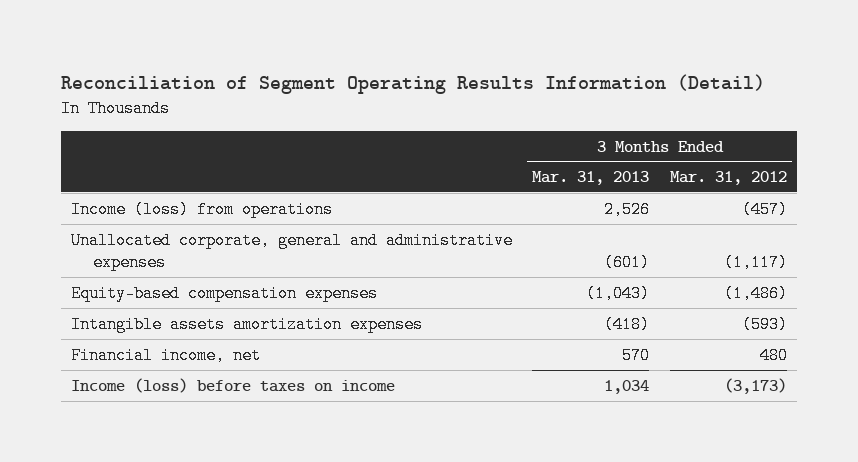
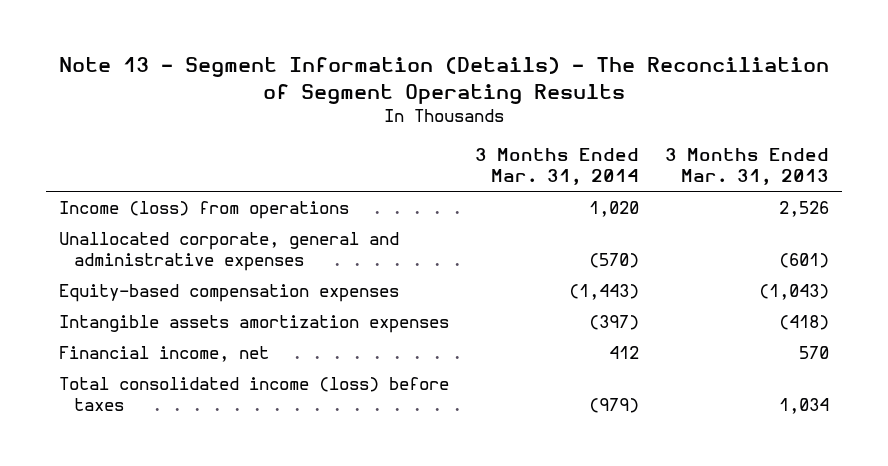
- Reconciliation of Segment Operating Results Information (Detail)
+ Note 13 - Segment Information (Details) - The Reconciliation of Segment Operating Results
- | 3 Months Ended Mar. 31, 2013 | 3 Months Ended Mar. 31, 2012
+ | 3 Months Ended Mar. 31, 2014 | 3 Months Ended Mar. 31, 2013
- Income (loss) before taxes on income | 1,034 | (3,173)
+ Total consolidated income (loss) before taxes | (979) | 1,034

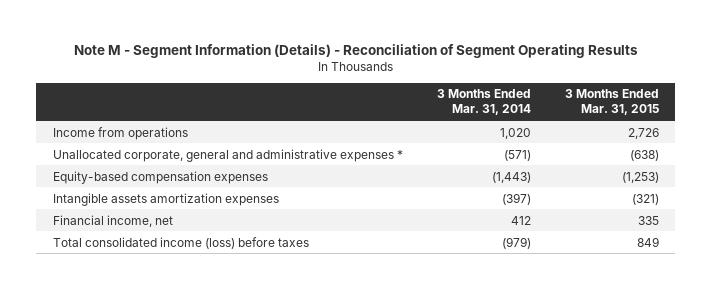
- Note 13 - Segment Information (Details) - The Reconciliation of Segment Operating Results
+ Note M - Segment Information (Details) - Reconciliation of Segment Operating Results
- | 3 Months Ended Mar. 31, 2014 | 3 Months Ended Mar. 31, 2013
+ | 3 Months Ended Mar. 31, 2014 | 3 Months Ended Mar. 31, 2015
- Income (loss) from operations | 1,020 | 2,526
- Unallocated corporate, general and administrative expenses | (570) | (601)
+ Income from operations | 1,020 | 2,726
+ Unallocated corporate, general and administrative expenses * | (571) | (638)

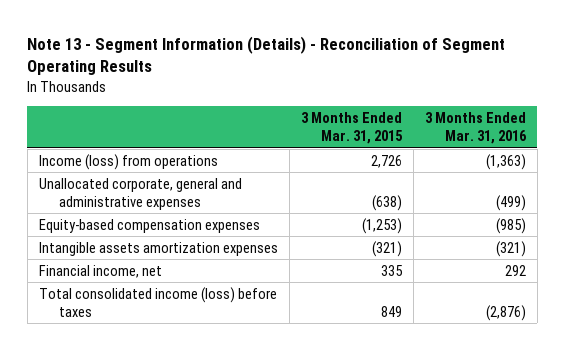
- Note M - Segment Information (Details) - Reconciliation of Segment Operating Results
+ Note 13 - Segment Information (Details) - Reconciliation of Segment Operating Results
- | 3 Months Ended Mar. 31, 2014 | 3 Months Ended Mar. 31, 2015
+ | 3 Months Ended Mar. 31, 2015 | 3 Months Ended Mar. 31, 2016
- Income from operations | 1,020 | 2,726
- Unallocated corporate, general and administrative expenses * | (571) | (638)
+ Income (loss) from operations | 2,726 | (1,363)
+ Unallocated corporate, general and administrative expenses | (638) | (499)

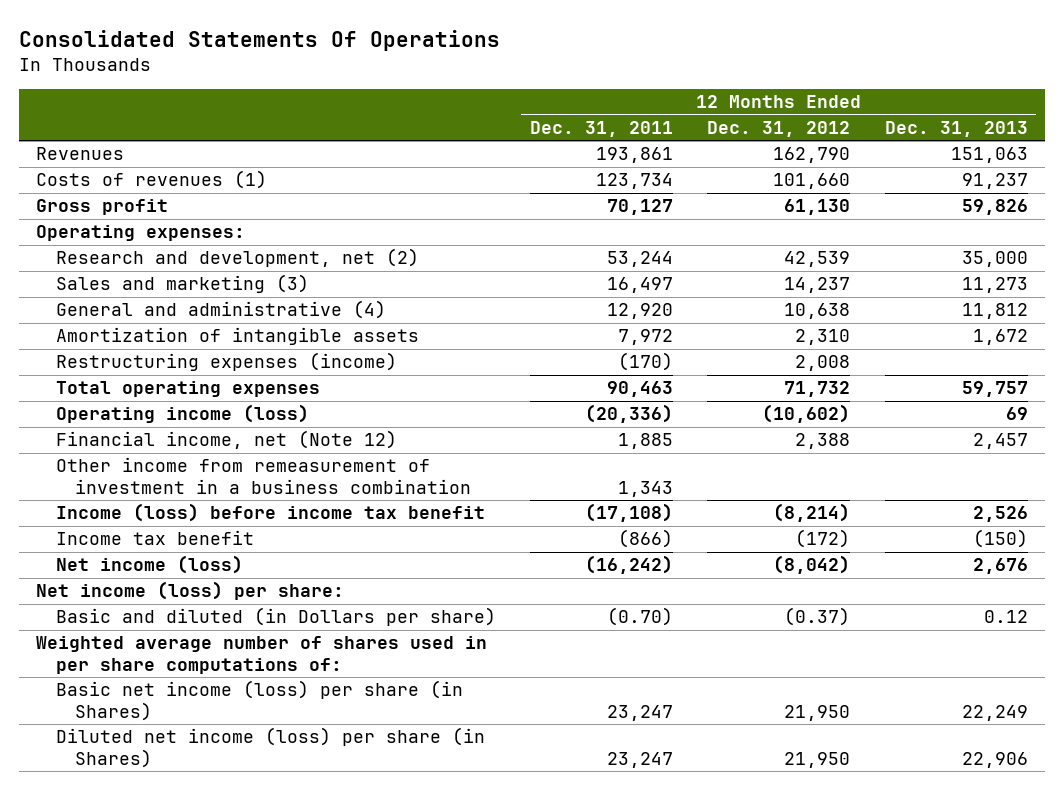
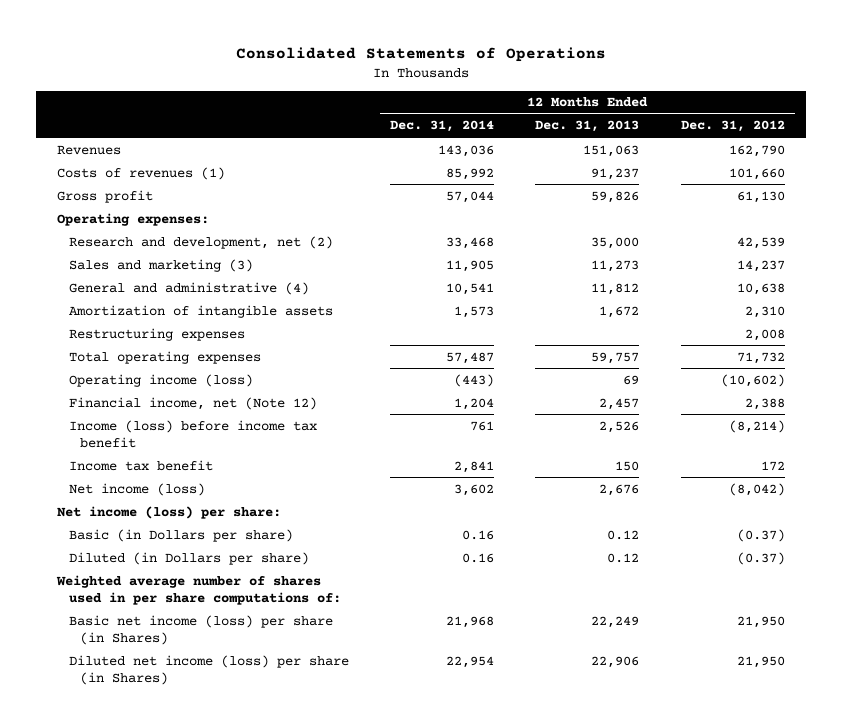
- Consolidated Statements Of Operations
+ Consolidated Statements of Operations
- | 12 Months Ended Dec. 31, 2011 | 12 Months Ended Dec. 31, 2012 | 12 Months Ended Dec. 31, 2013
+ | 12 Months Ended Dec. 31, 2014 | 12 Months Ended Dec. 31, 2013 | 12 Months Ended Dec. 31, 2012
- Restructuring expenses (income) | (170) | 2,008 |
+ Restructuring expenses | | | 2,008
- Other income from remeasurement of investment in a business combination | 1,343 | |
- Income tax benefit | (866) | (172) | (150)
+ Income tax benefit | 2,841 | 150 | 172
- Basic and diluted (in Dollars per share) | (0.70) | (0.37) | 0.12
+ Basic (in Dollars per share) | 0.16 | 0.12 | (0.37)
+ Diluted (in Dollars per share) | 0.16 | 0.12 | (0.37)

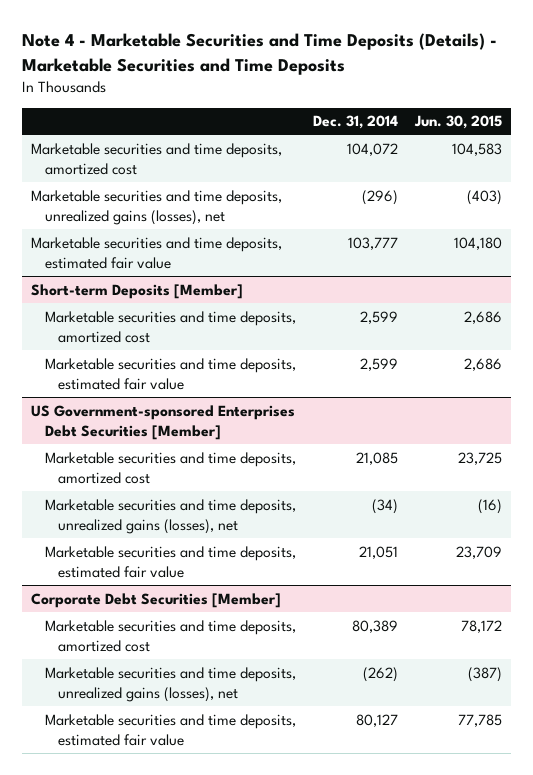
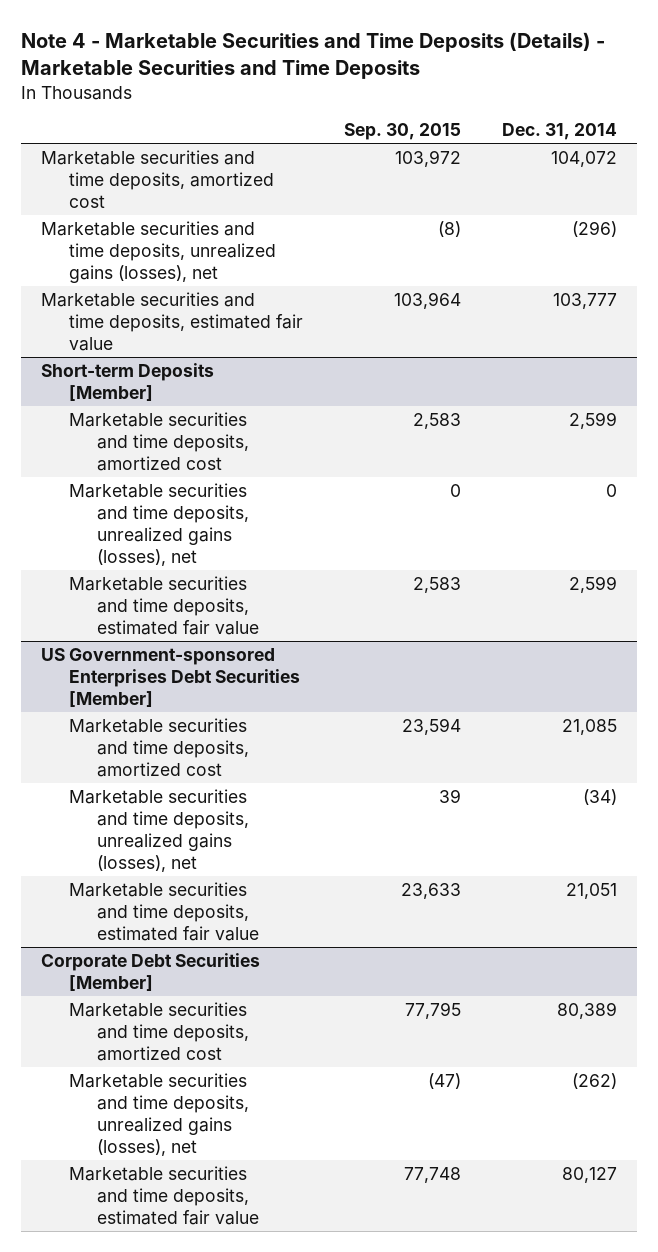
- | Dec. 31, 2014 | Jun. 30, 2015
+ | Sep. 30, 2015 | Dec. 31, 2014
@ Short-term Deposits [Member]
+ Marketable securities and time deposits, unrealized gains (losses), net | 0 | 0

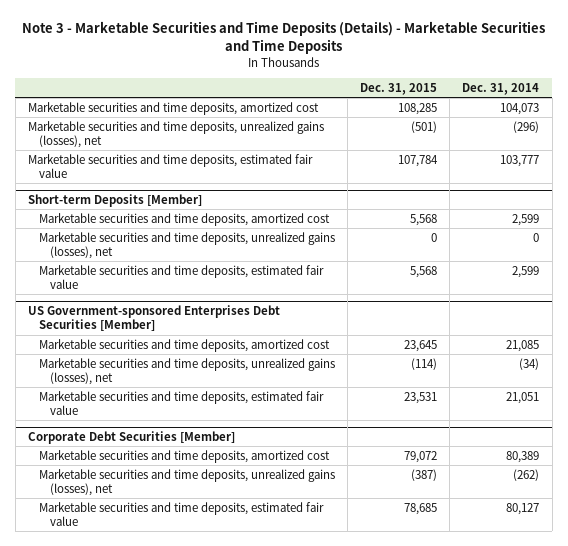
- Note 4 - Marketable Securities and Time Deposits (Details) - Marketable Securities and Time Deposits
+ Note 3 - Marketable Securities and Time Deposits (Details) - Marketable Securities and Time Deposits
- | Sep. 30, 2015 | Dec. 31, 2014
+ | Dec. 31, 2015 | Dec. 31, 2014
- Marketable securities and time deposits, amortized cost | 103,972 | 104,072
+ Marketable securities and time deposits, amortized cost | 108,285 | 104,073

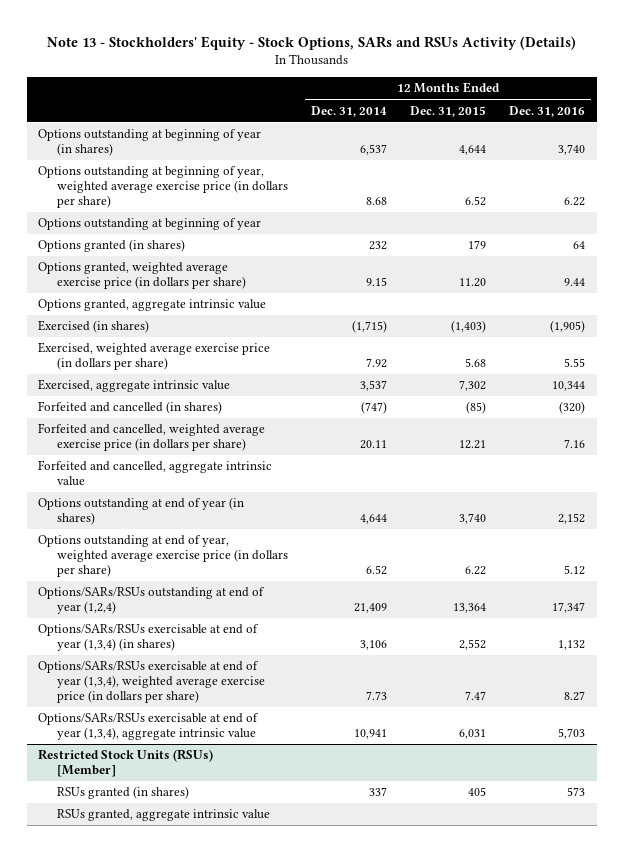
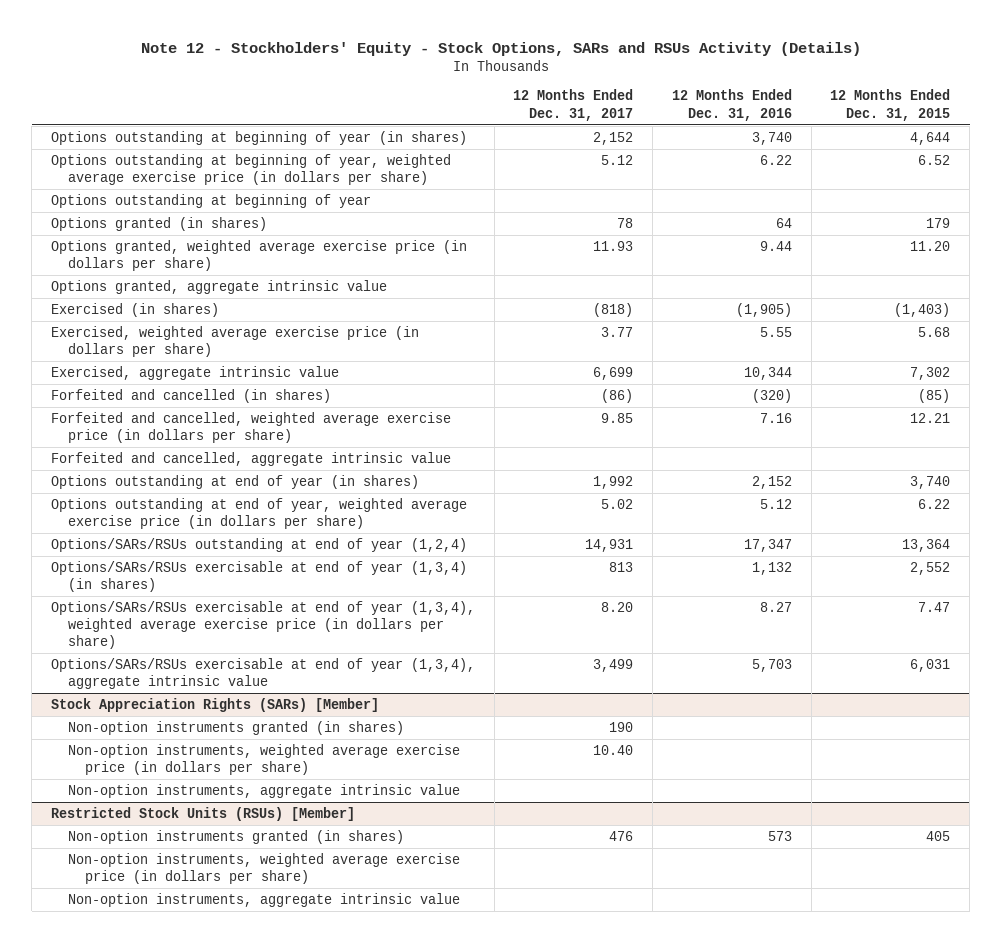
- Note 13 - Stockholders' Equity - Stock Options, SARs and RSUs Activity (Details)
+ Note 12 - Stockholders' Equity - Stock Options, SARs and RSUs Activity (Details)
- | 12 Months Ended Dec. 31, 2014 | 12 Months Ended Dec. 31, 2015 | 12 Months Ended Dec. 31, 2016
+ | 12 Months Ended Dec. 31, 2017 | 12 Months Ended Dec. 31, 2016 | 12 Months Ended Dec. 31, 2015
+ Stock Appreciation Rights (SARs) [Member]
+ Non-option instruments granted (in shares) | 190 | |
+ Non-option instruments, weighted average exercise price (in dollars per share) | 10.40 | |
+ Non-option instruments, aggregate intrinsic value
@ Restricted Stock Units (RSUs) [Member]
- RSUs granted (in shares) | 337 | 405 | 573
- RSUs granted, aggregate intrinsic value
+ Non-option instruments granted (in shares) | 476 | 573 | 405
+ Non-option instruments, weighted average exercise price (in dollars per share)
+ Non-option instruments, aggregate intrinsic value

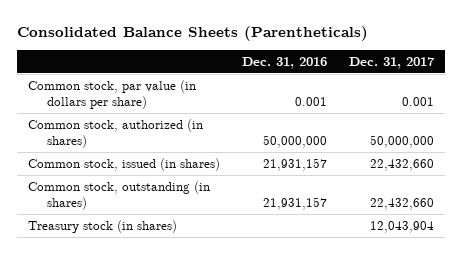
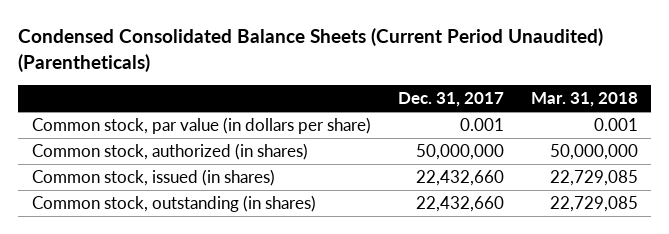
- Consolidated Balance Sheets (Parentheticals)
+ Condensed Consolidated Balance Sheets (Current Period Unaudited) (Parentheticals)
- | Dec. 31, 2016 | Dec. 31, 2017
+ | Dec. 31, 2017 | Mar. 31, 2018
- Treasury stock (in shares) | | 12,043,904

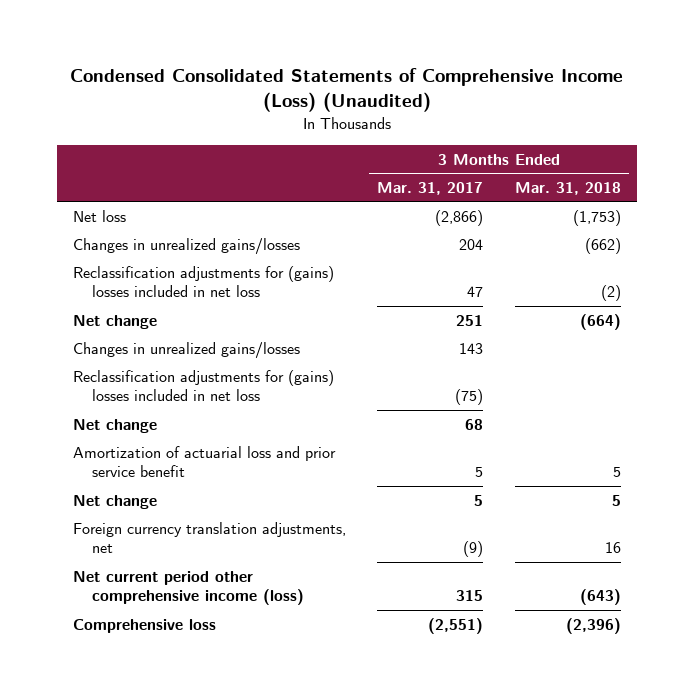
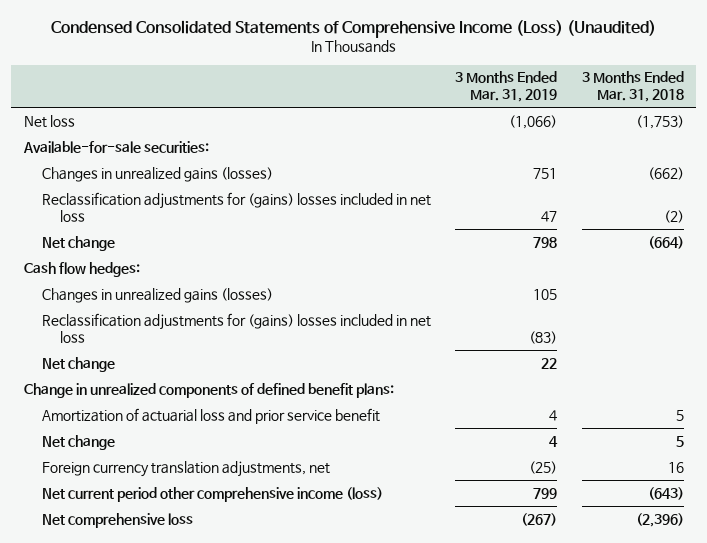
- | 3 Months Ended Mar. 31, 2017 | 3 Months Ended Mar. 31, 2018
+ | 3 Months Ended Mar. 31, 2019 | 3 Months Ended Mar. 31, 2018
- Changes in unrealized gains/losses | 204 | (662)
+ Available-for-sale securities:
+ Changes in unrealized gains (losses) | 751 | (662)
- Changes in unrealized gains/losses | 143 |
+ Cash flow hedges:
+ Changes in unrealized gains (losses) | 105 |
+ Change in unrealized components of defined benefit plans:
- Comprehensive loss | (2,551) | (2,396)
+ Net comprehensive loss | (267) | (2,396)

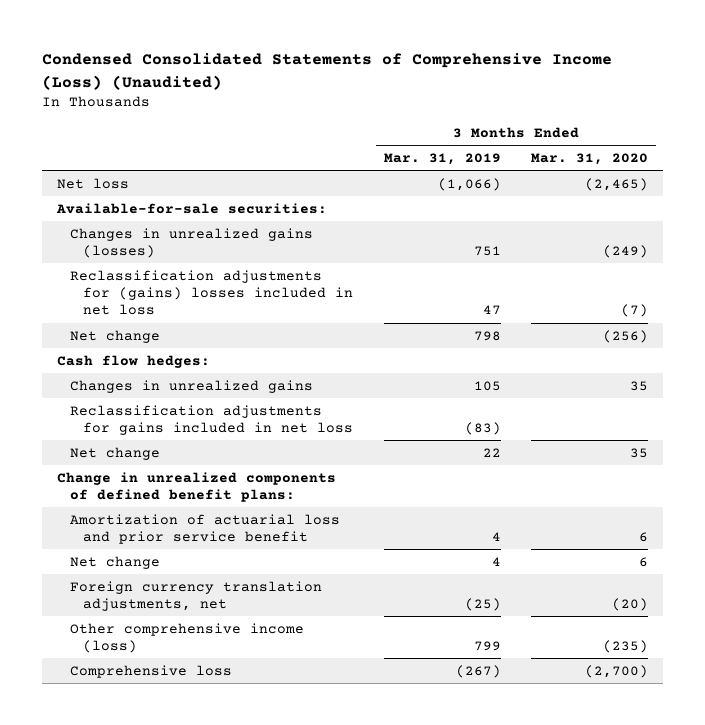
- | 3 Months Ended Mar. 31, 2019 | 3 Months Ended Mar. 31, 2018
+ | 3 Months Ended Mar. 31, 2019 | 3 Months Ended Mar. 31, 2020
- Changes in unrealized gains (losses) | 105 |
- Reclassification adjustments for (gains) losses included in net loss | (83) |
+ Changes in unrealized gains | 105 | 35
+ Reclassification adjustments for gains included in net loss | (83) |
- Net current period other comprehensive income (loss) | 799 | (643)
- Net comprehensive loss | (267) | (2,396)
+ Other comprehensive income (loss) | 799 | (235)
+ Comprehensive loss | (267) | (2,700)

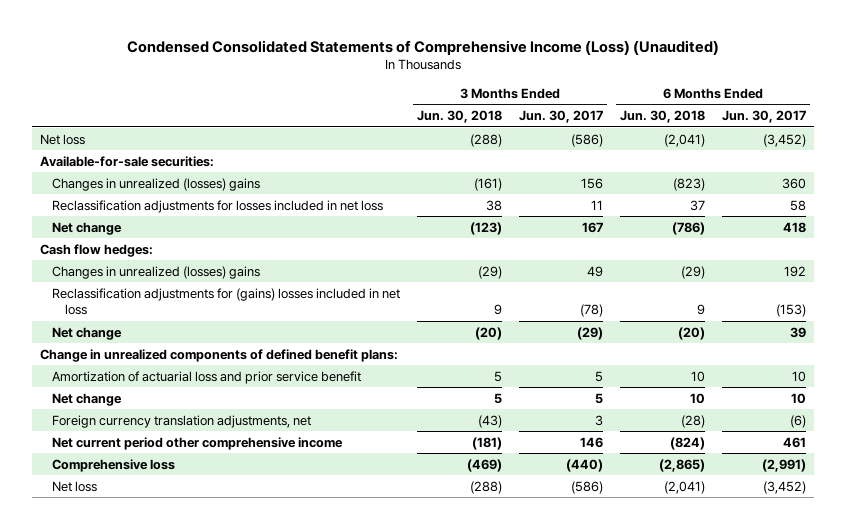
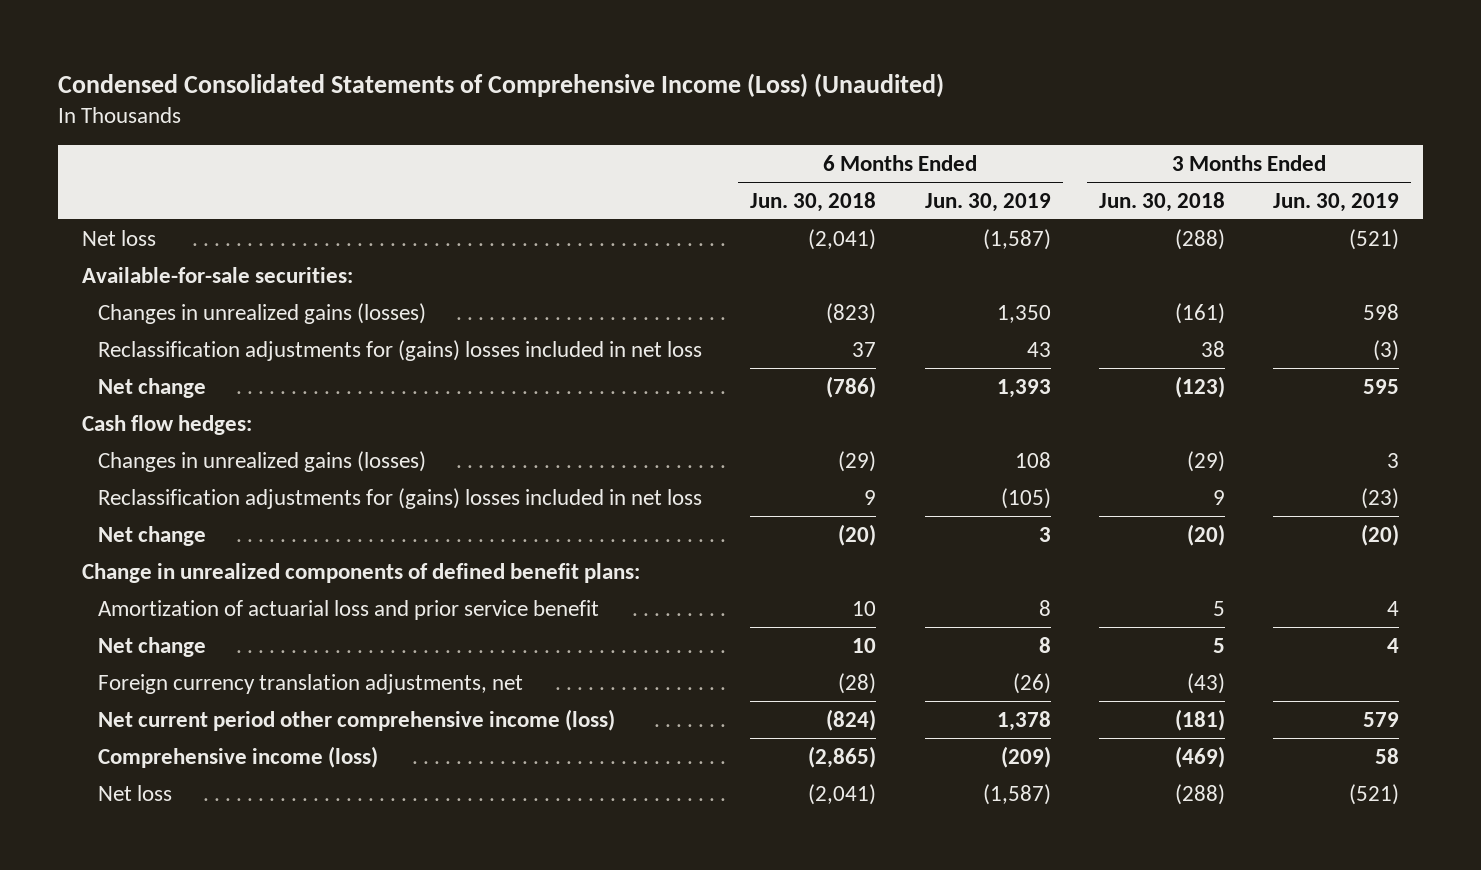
- | 3 Months Ended Jun. 30, 2018 | 3 Months Ended Jun. 30, 2017 | 6 Months Ended Jun. 30, 2018 | 6 Months Ended Jun. 30, 2017
+ | 6 Months Ended Jun. 30, 2018 | 6 Months Ended Jun. 30, 2019 | 3 Months Ended Jun. 30, 2018 | 3 Months Ended Jun. 30, 2019
- Changes in unrealized (losses) gains | (161) | 156 | (823) | 360
- Reclassification adjustments for losses included in net loss | 38 | 11 | 37 | 58
+ Changes in unrealized gains (losses) | (823) | 1,350 | (161) | 598
+ Reclassification adjustments for (gains) losses included in net loss | 37 | 43 | 38 | (3)
- Changes in unrealized (losses) gains | (29) | 49 | (29) | 192
+ Changes in unrealized gains (losses) | (29) | 108 | (29) | 3
- Net current period other comprehensive income | (181) | 146 | (824) | 461
- Comprehensive loss | (469) | (440) | (2,865) | (2,991)
+ Net current period other comprehensive income (loss) | (824) | 1,378 | (181) | 579
+ Comprehensive income (loss) | (2,865) | (209) | (469) | 58

